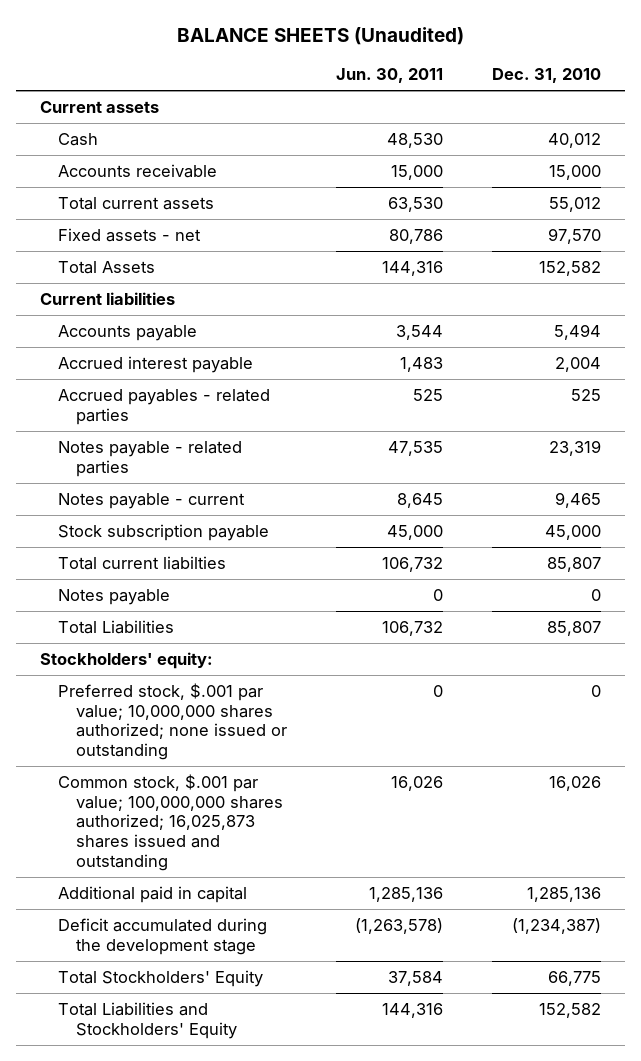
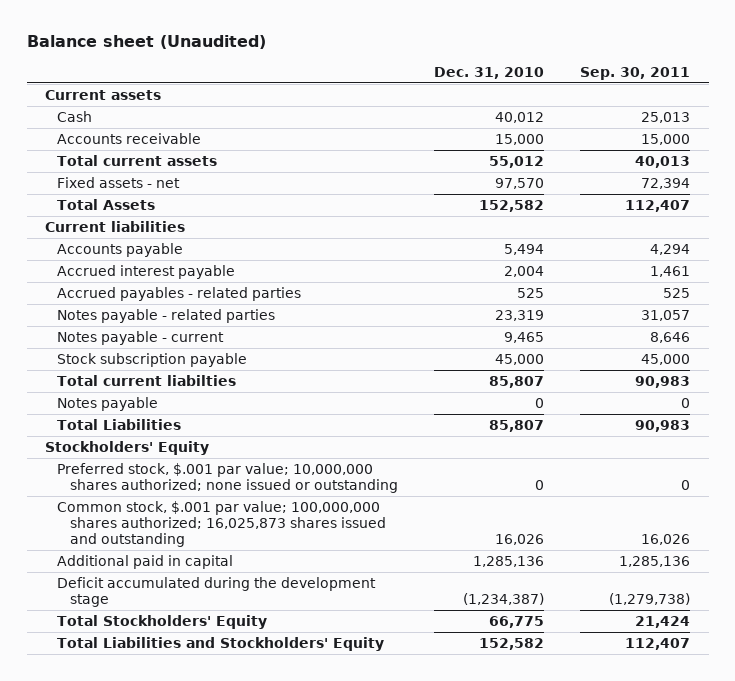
- BALANCE SHEETS (Unaudited)
+ Balance sheet (Unaudited)
- | Jun. 30, 2011 | Dec. 31, 2010
+ | Dec. 31, 2010 | Sep. 30, 2011
- Stockholders' equity:
+ Stockholders' Equity

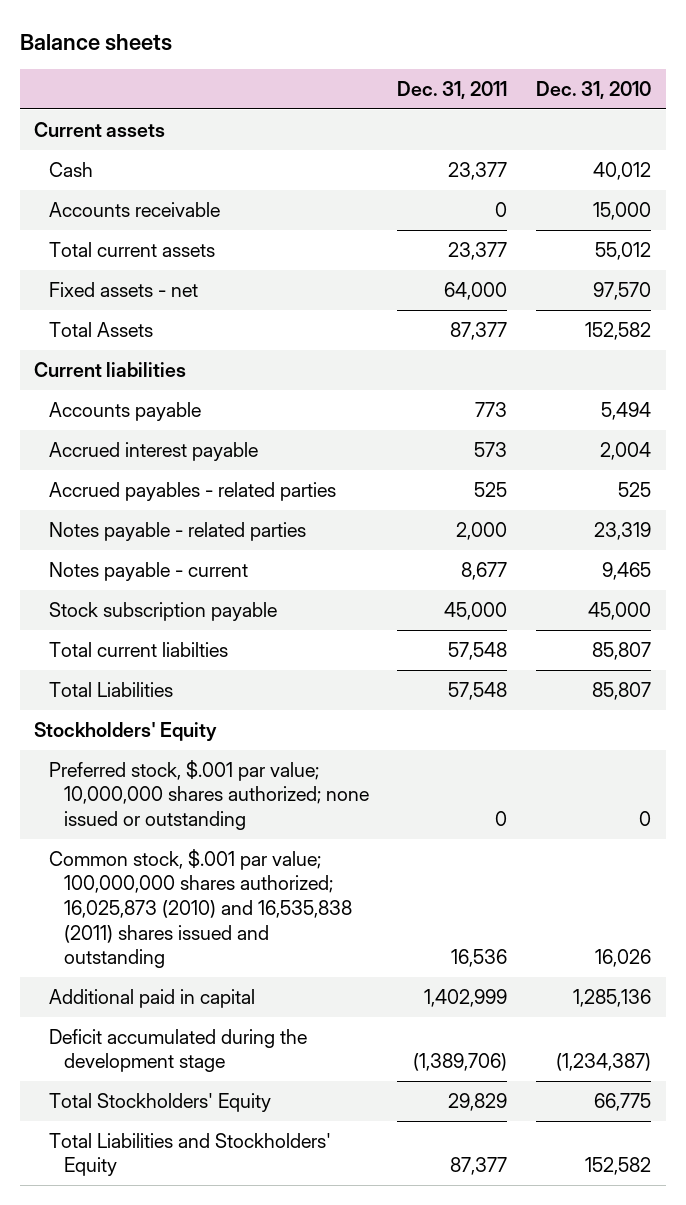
- Balance sheet (Unaudited)
+ Balance sheets
- | Dec. 31, 2010 | Sep. 30, 2011
+ | Dec. 31, 2011 | Dec. 31, 2010
- Notes payable | 0 | 0
- Common stock, $.001 par value; 100,000,000 shares authorized; 16,025,873 shares issued and outstanding | 16,026 | 16,026
+ Common stock, $.001 par value; 100,000,000 shares authorized; 16,025,873 (2010) and 16,535,838 (2011) shares issued and outstanding | 16,536 | 16,026

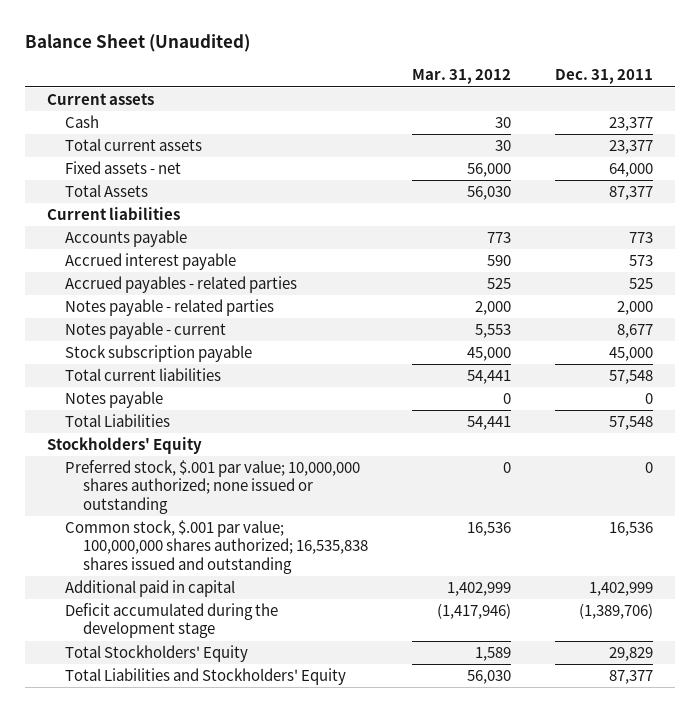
- Balance sheets
+ Balance Sheet (Unaudited)
- | Dec. 31, 2011 | Dec. 31, 2010
+ | Mar. 31, 2012 | Dec. 31, 2011
- Accounts receivable | 0 | 15,000
- Total current liabilties | 57,548 | 85,807
+ Total current liabilities | 54,441 | 57,548
+ Notes payable | 0 | 0
- Common stock, $.001 par value; 100,000,000 shares authorized; 16,025,873 (2010) and 16,535,838 (2011) shares issued and outstanding | 16,536 | 16,026
+ Common stock, $.001 par value; 100,000,000 shares authorized; 16,535,838 shares issued and outstanding | 16,536 | 16,536

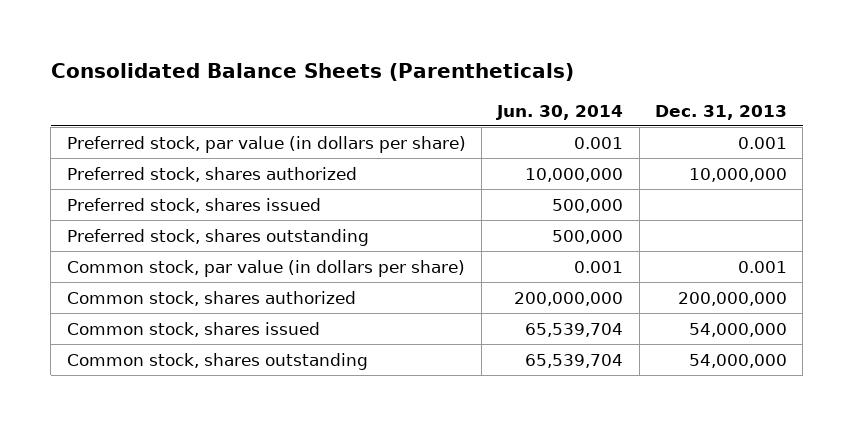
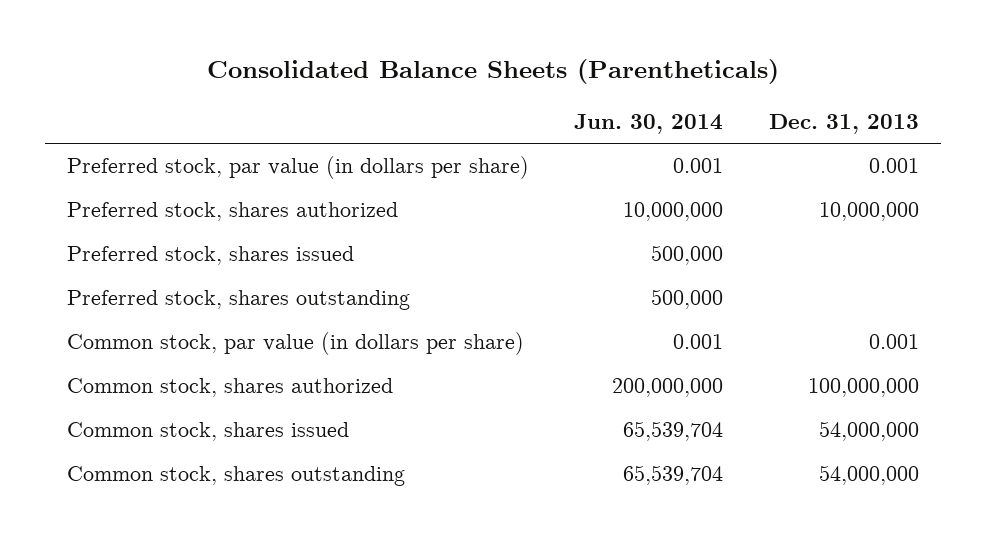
- Common stock, shares authorized | 200,000,000 | 200,000,000
+ Common stock, shares authorized | 200,000,000 | 100,000,000

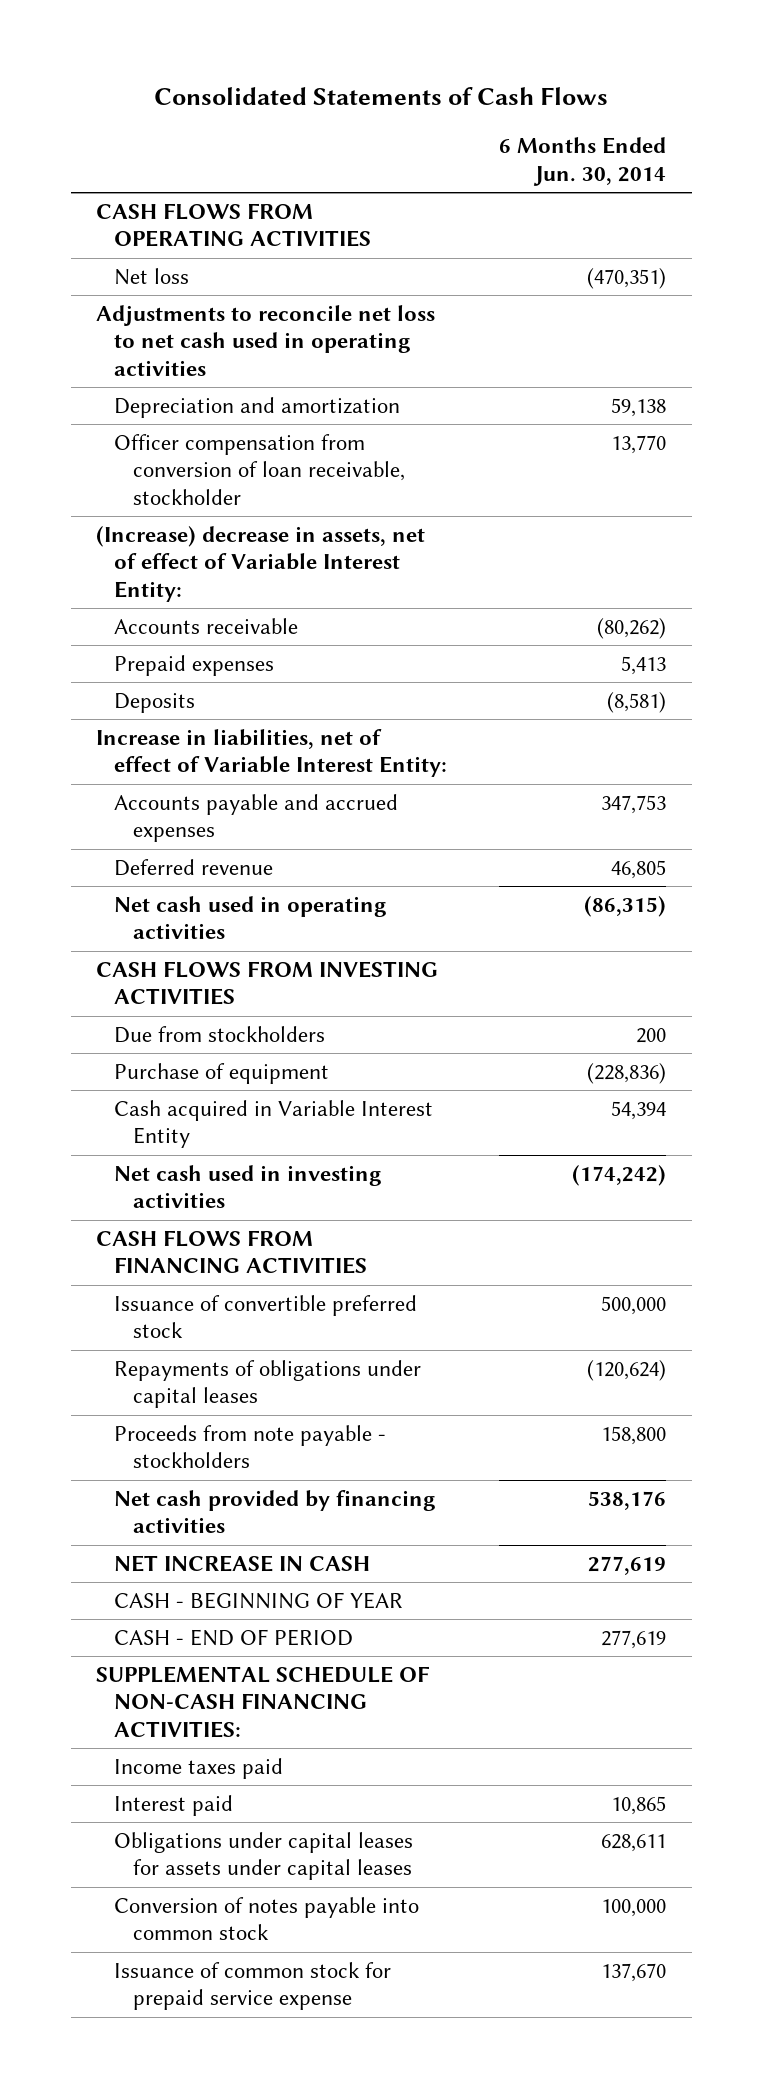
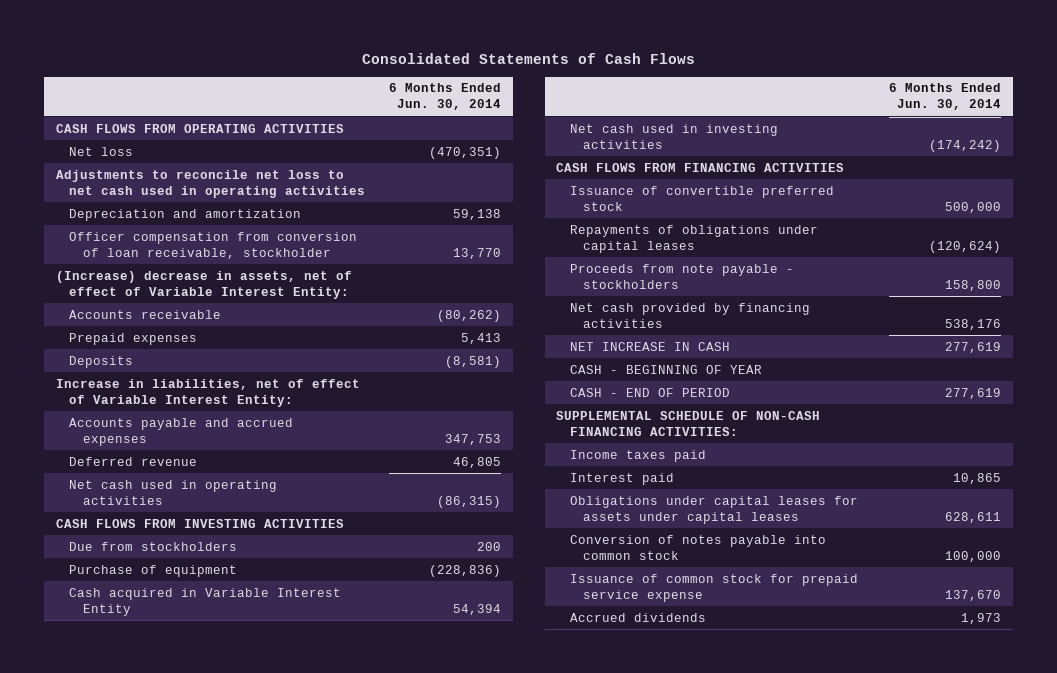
+ Accrued dividends | 1,973

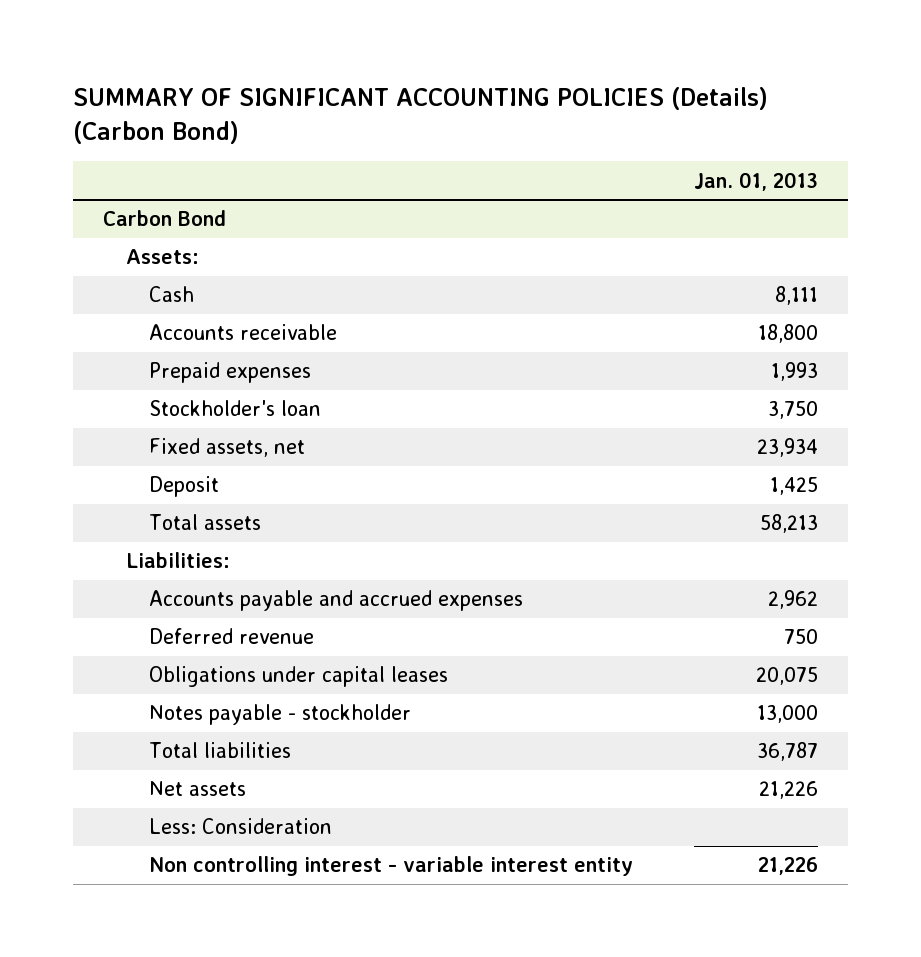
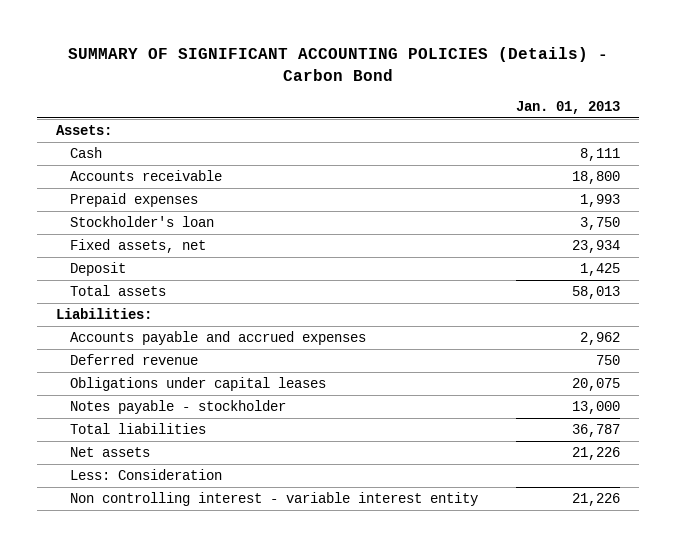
- SUMMARY OF SIGNIFICANT ACCOUNTING POLICIES (Details) (Carbon Bond)
+ SUMMARY OF SIGNIFICANT ACCOUNTING POLICIES (Details) - Carbon Bond
- Carbon Bond
- Total assets | 58,213
+ Total assets | 58,013

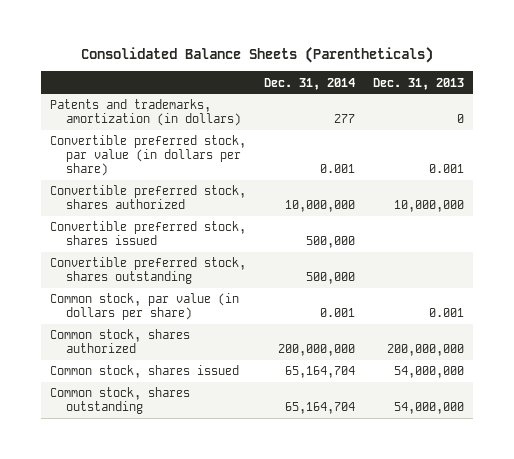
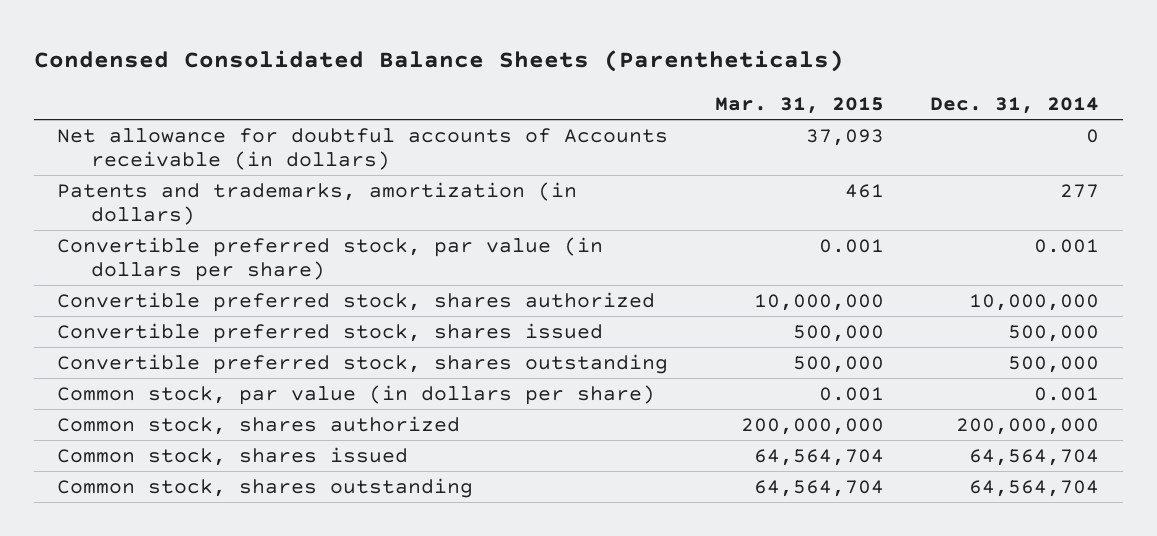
- Consolidated Balance Sheets (Parentheticals)
+ Condensed Consolidated Balance Sheets (Parentheticals)
- | Dec. 31, 2014 | Dec. 31, 2013
+ | Mar. 31, 2015 | Dec. 31, 2014
+ Net allowance for doubtful accounts of Accounts receivable (in dollars) | 37,093 | 0
- Common stock, shares issued | 65,164,704 | 54,000,000
- Common stock, shares outstanding | 65,164,704 | 54,000,000
+ Common stock, shares issued | 64,564,704 | 64,564,704
+ Common stock, shares outstanding | 64,564,704 | 64,564,704

